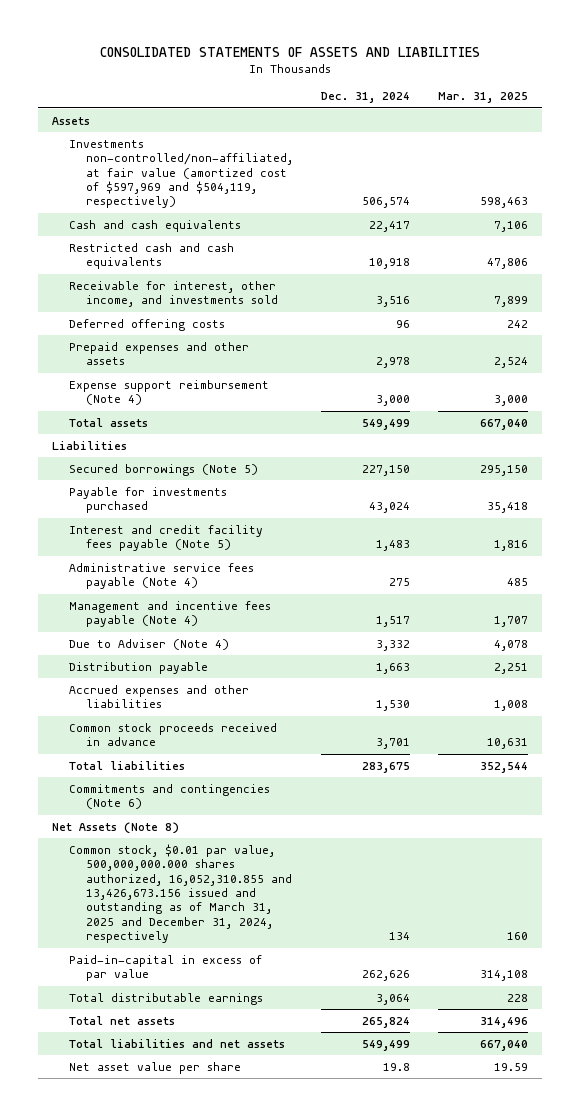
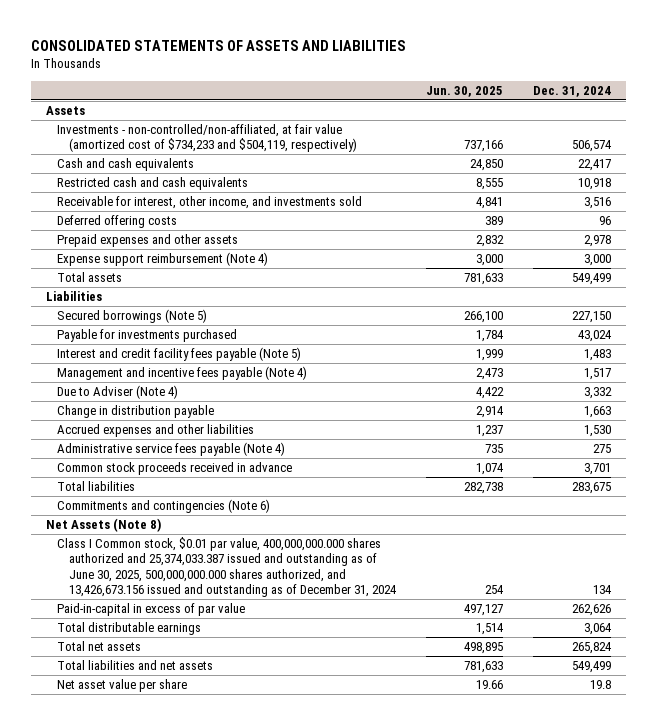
- | Dec. 31, 2024 | Mar. 31, 2025
+ | Jun. 30, 2025 | Dec. 31, 2024
- Investments non-controlled/non-affiliated, at fair value (amortized cost of $597,969 and $504,119, respectively) | 506,574 | 598,463
+ Investments - non-controlled/non-affiliated, at fair value (amortized cost of $734,233 and $504,119, respectively) | 737,166 | 506,574
- Distribution payable | 1,663 | 2,251
+ Change in distribution payable | 2,914 | 1,663
moved down: Administrative service fees payable (Note 4) | 735 | 275
- Common stock, $0.01 par value, 500,000,000.000 shares authorized, 16,052,310.855 and 13,426,673.156 issued and outstanding as of March 31, 2025 and December 31, 2024, respectively | 134 | 160
+ Class I Common stock, $0.01 par value, 400,000,000.000 shares authorized and 25,374,033.387 issued and outstanding as of June 30, 2025, 500,000,000.000 shares authorized, and 13,426,673.156 issued and outstanding as of December 31, 2024 | 254 | 134

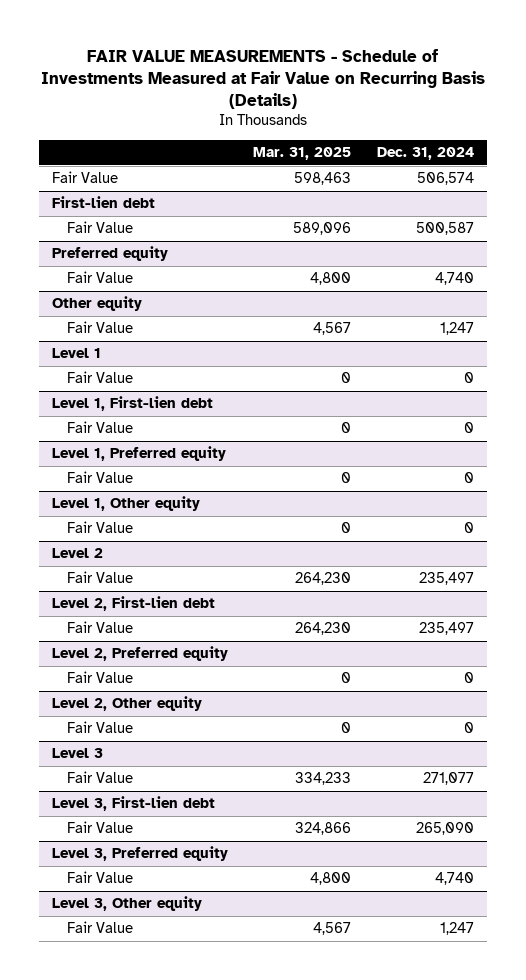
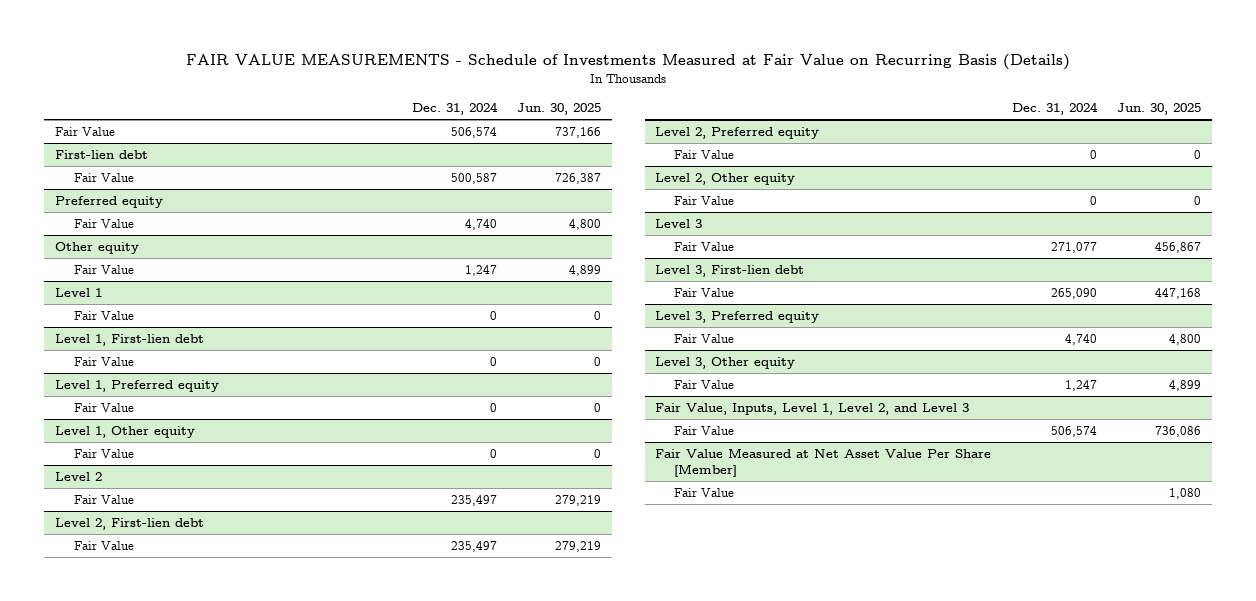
- | Mar. 31, 2025 | Dec. 31, 2024
+ | Dec. 31, 2024 | Jun. 30, 2025
+ Fair Value, Inputs, Level 1, Level 2, and Level 3
+ Fair Value | 506,574 | 736,086
+ Fair Value Measured at Net Asset Value Per Share [Member]
+ Fair Value | | 1,080

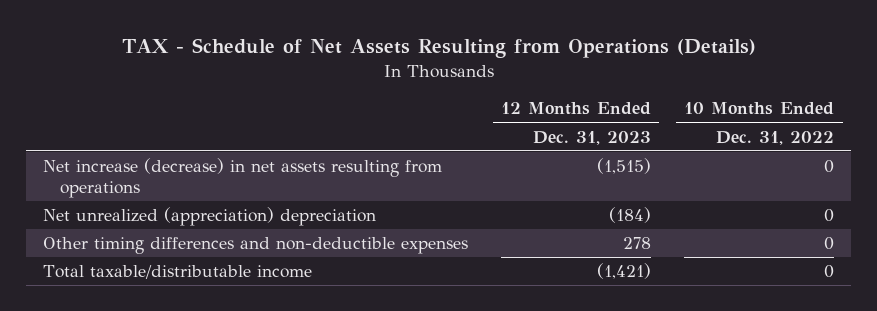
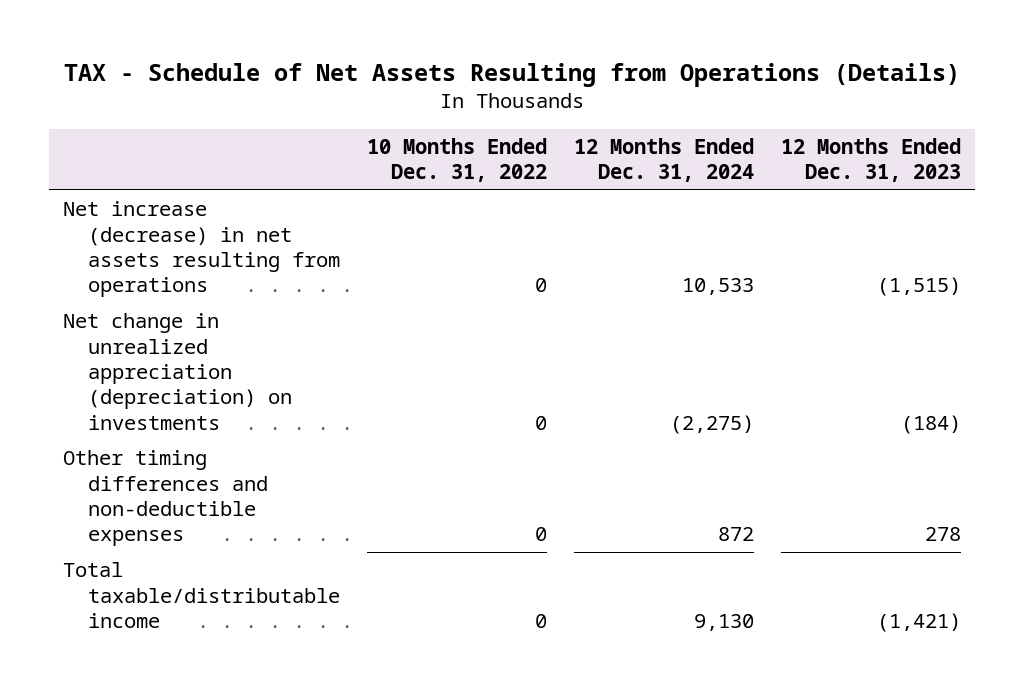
- | 12 Months Ended Dec. 31, 2023 | 10 Months Ended Dec. 31, 2022
+ | 10 Months Ended Dec. 31, 2022 | 12 Months Ended Dec. 31, 2024 | 12 Months Ended Dec. 31, 2023
- Net unrealized (appreciation) depreciation | (184) | 0
+ Net change in unrealized appreciation (depreciation) on investments | 0 | (2,275) | (184)

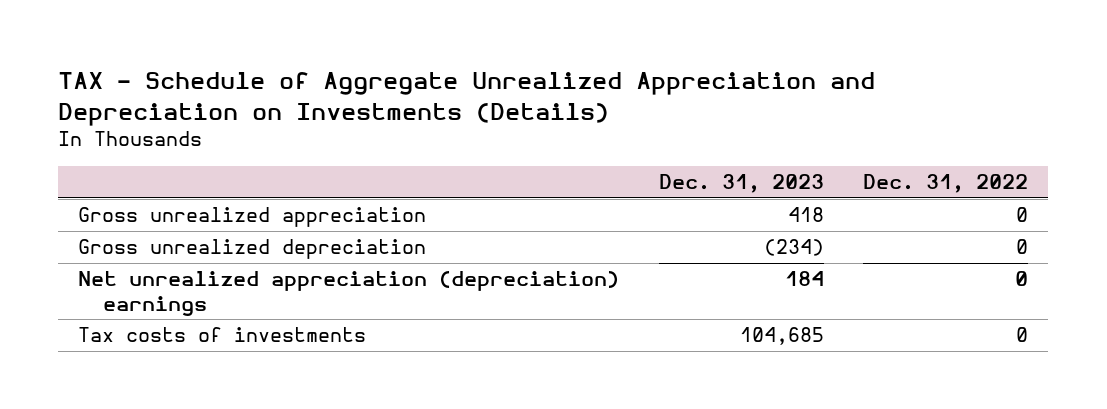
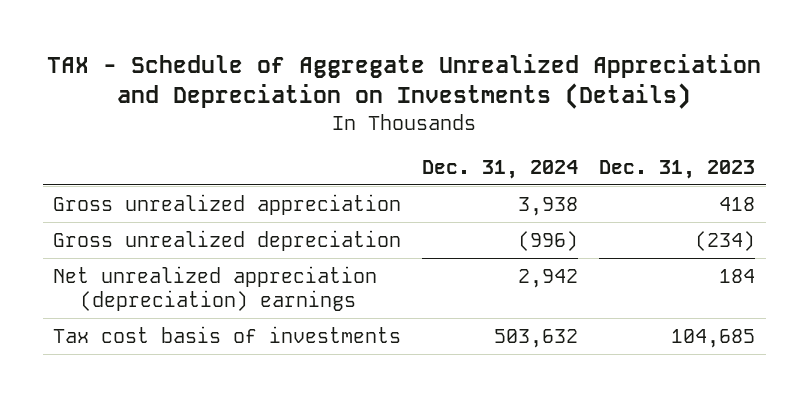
- | Dec. 31, 2023 | Dec. 31, 2022
+ | Dec. 31, 2024 | Dec. 31, 2023
- Tax costs of investments | 104,685 | 0
+ Tax cost basis of investments | 503,632 | 104,685

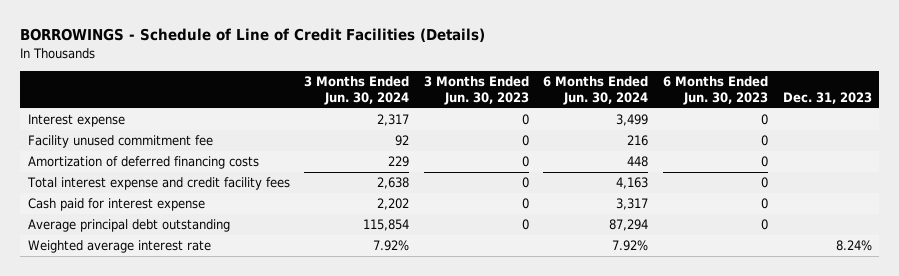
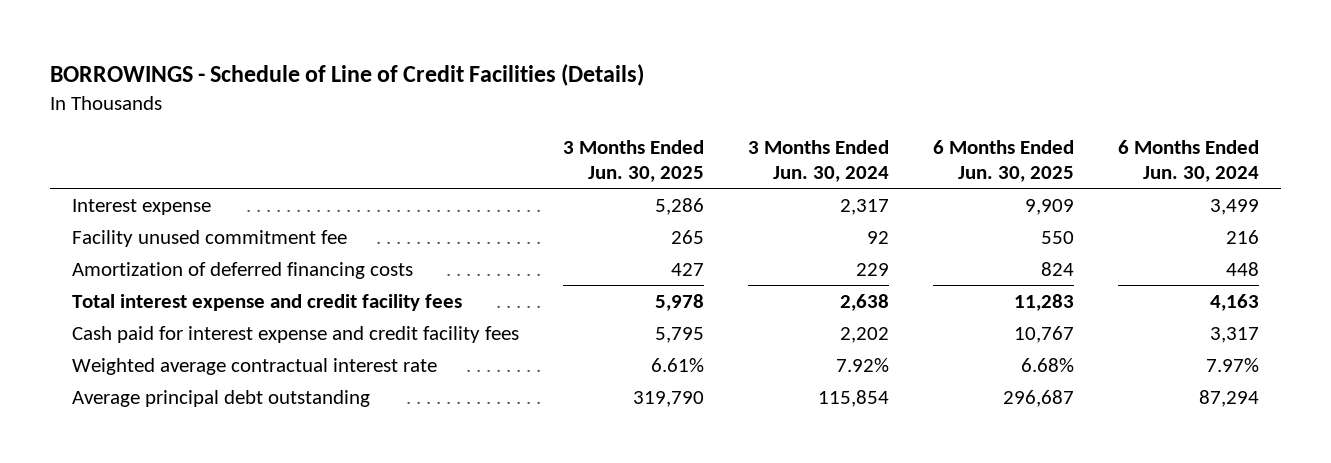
- | 3 Months Ended Jun. 30, 2024 | 3 Months Ended Jun. 30, 2023 | 6 Months Ended Jun. 30, 2024 | 6 Months Ended Jun. 30, 2023 | Dec. 31, 2023
+ | 3 Months Ended Jun. 30, 2025 | 3 Months Ended Jun. 30, 2024 | 6 Months Ended Jun. 30, 2025 | 6 Months Ended Jun. 30, 2024
- Cash paid for interest expense | 2,202 | 0 | 3,317 | 0 |
+ Cash paid for interest expense and credit facility fees | 5,795 | 2,202 | 10,767 | 3,317
+ Weighted average contractual interest rate | 6.61% | 7.92% | 6.68% | 7.97%
- Weighted average interest rate | 7.92% | | 7.92% | | 8.24%

